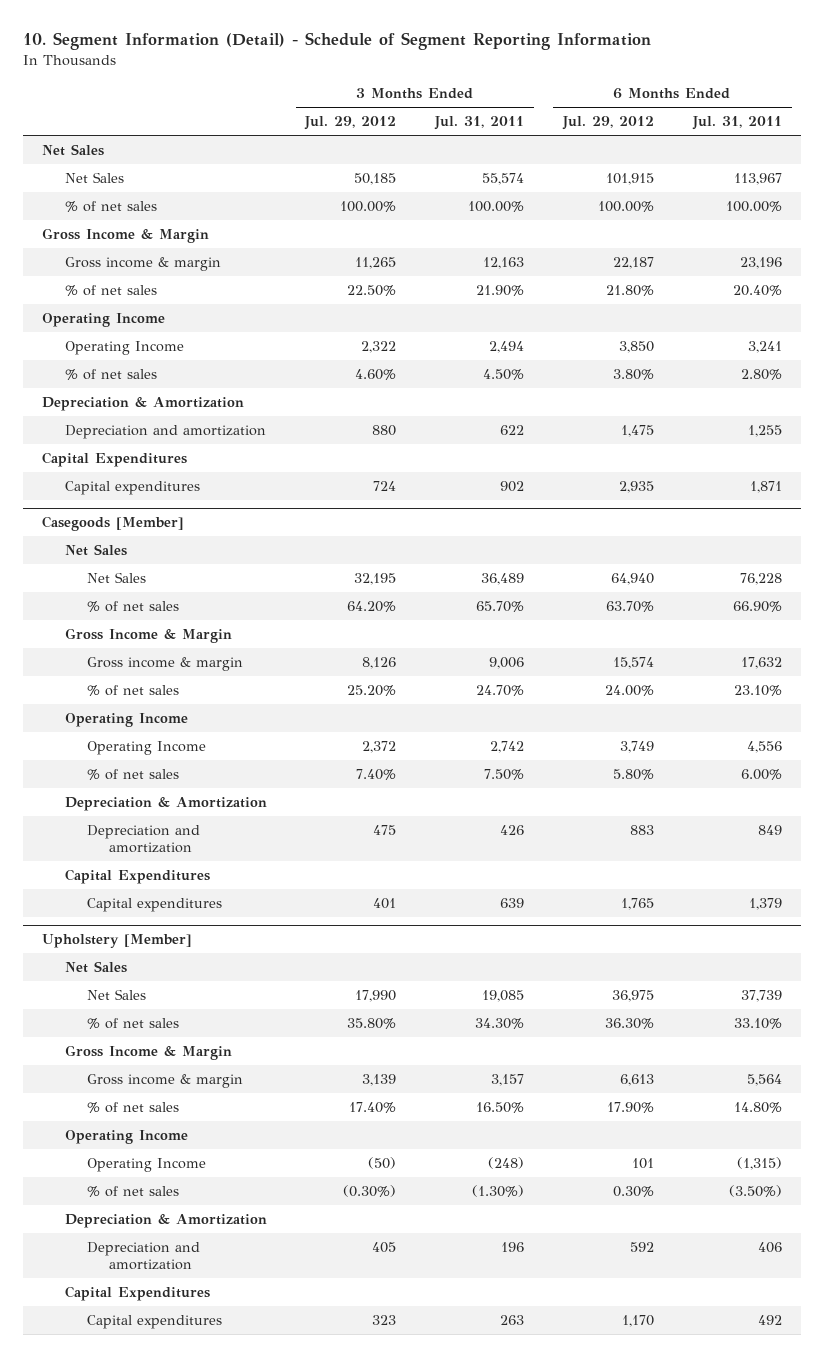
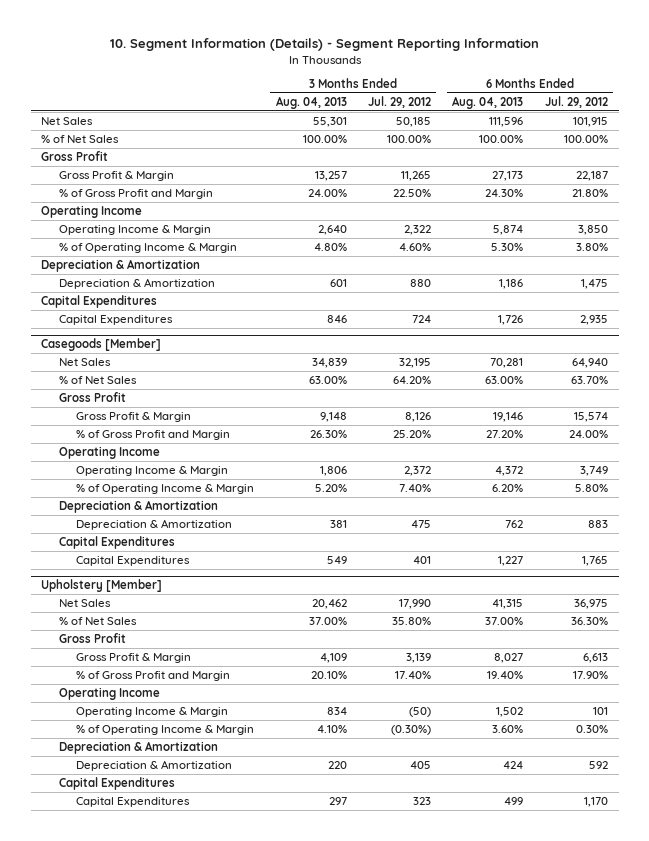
- 10. Segment Information (Detail) - Schedule of Segment Reporting Information
+ 10. Segment Information (Details) - Segment Reporting Information
- | 3 Months Ended Jul. 29, 2012 | 3 Months Ended Jul. 31, 2011 | 6 Months Ended Jul. 29, 2012 | 6 Months Ended Jul. 31, 2011
+ | 3 Months Ended Aug. 04, 2013 | 3 Months Ended Jul. 29, 2012 | 6 Months Ended Aug. 04, 2013 | 6 Months Ended Jul. 29, 2012
- Net Sales
- % of net sales | 100.00% | 100.00% | 100.00% | 100.00%
- Gross Income & Margin
- Gross income & margin | 11,265 | 12,163 | 22,187 | 23,196
- % of net sales | 22.50% | 21.90% | 21.80% | 20.40%
+ % of Net Sales | 100.00% | 100.00% | 100.00% | 100.00%
+ Gross Profit
+ Gross Profit & Margin | 13,257 | 11,265 | 27,173 | 22,187
+ % of Gross Profit and Margin | 24.00% | 22.50% | 24.30% | 21.80%
- Operating Income | 2,322 | 2,494 | 3,850 | 3,241
- % of net sales | 4.60% | 4.50% | 3.80% | 2.80%
+ Operating Income & Margin | 2,640 | 2,322 | 5,874 | 3,850
+ % of Operating Income & Margin | 4.80% | 4.60% | 5.30% | 3.80%
- Depreciation and amortization | 880 | 622 | 1,475 | 1,255
+ Depreciation & Amortization | 601 | 880 | 1,186 | 1,475
- Capital expenditures | 724 | 902 | 2,935 | 1,871
+ Capital Expenditures | 846 | 724 | 1,726 | 2,935
@ Casegoods [Member]
- Net Sales
- % of net sales | 64.20% | 65.70% | 63.70% | 66.90%
- Gross Income & Margin
- Gross income & margin | 8,126 | 9,006 | 15,574 | 17,632
- % of net sales | 25.20% | 24.70% | 24.00% | 23.10%
+ % of Net Sales | 63.00% | 64.20% | 63.00% | 63.70%
+ Gross Profit
+ Gross Profit & Margin | 9,148 | 8,126 | 19,146 | 15,574
+ % of Gross Profit and Margin | 26.30% | 25.20% | 27.20% | 24.00%
- Operating Income | 2,372 | 2,742 | 3,749 | 4,556
- % of net sales | 7.40% | 7.50% | 5.80% | 6.00%
+ Operating Income & Margin | 1,806 | 2,372 | 4,372 | 3,749
+ % of Operating Income & Margin | 5.20% | 7.40% | 6.20% | 5.80%
- Depreciation and amortization | 475 | 426 | 883 | 849
+ Depreciation & Amortization | 381 | 475 | 762 | 883
- Capital expenditures | 401 | 639 | 1,765 | 1,379
+ Capital Expenditures | 549 | 401 | 1,227 | 1,765
@ Upholstery [Member]
- Net Sales
- % of net sales | 35.80% | 34.30% | 36.30% | 33.10%
- Gross Income & Margin
- Gross income & margin | 3,139 | 3,157 | 6,613 | 5,564
- % of net sales | 17.40% | 16.50% | 17.90% | 14.80%
+ % of Net Sales | 37.00% | 35.80% | 37.00% | 36.30%
+ Gross Profit
+ Gross Profit & Margin | 4,109 | 3,139 | 8,027 | 6,613
+ % of Gross Profit and Margin | 20.10% | 17.40% | 19.40% | 17.90%
- Operating Income | (50) | (248) | 101 | (1,315)
- % of net sales | (0.30%) | (1.30%) | 0.30% | (3.50%)
+ Operating Income & Margin | 834 | (50) | 1,502 | 101
+ % of Operating Income & Margin | 4.10% | (0.30%) | 3.60% | 0.30%
- Depreciation and amortization | 405 | 196 | 592 | 406
+ Depreciation & Amortization | 220 | 405 | 424 | 592
- Capital expenditures | 323 | 263 | 1,170 | 492
+ Capital Expenditures | 297 | 323 | 499 | 1,170

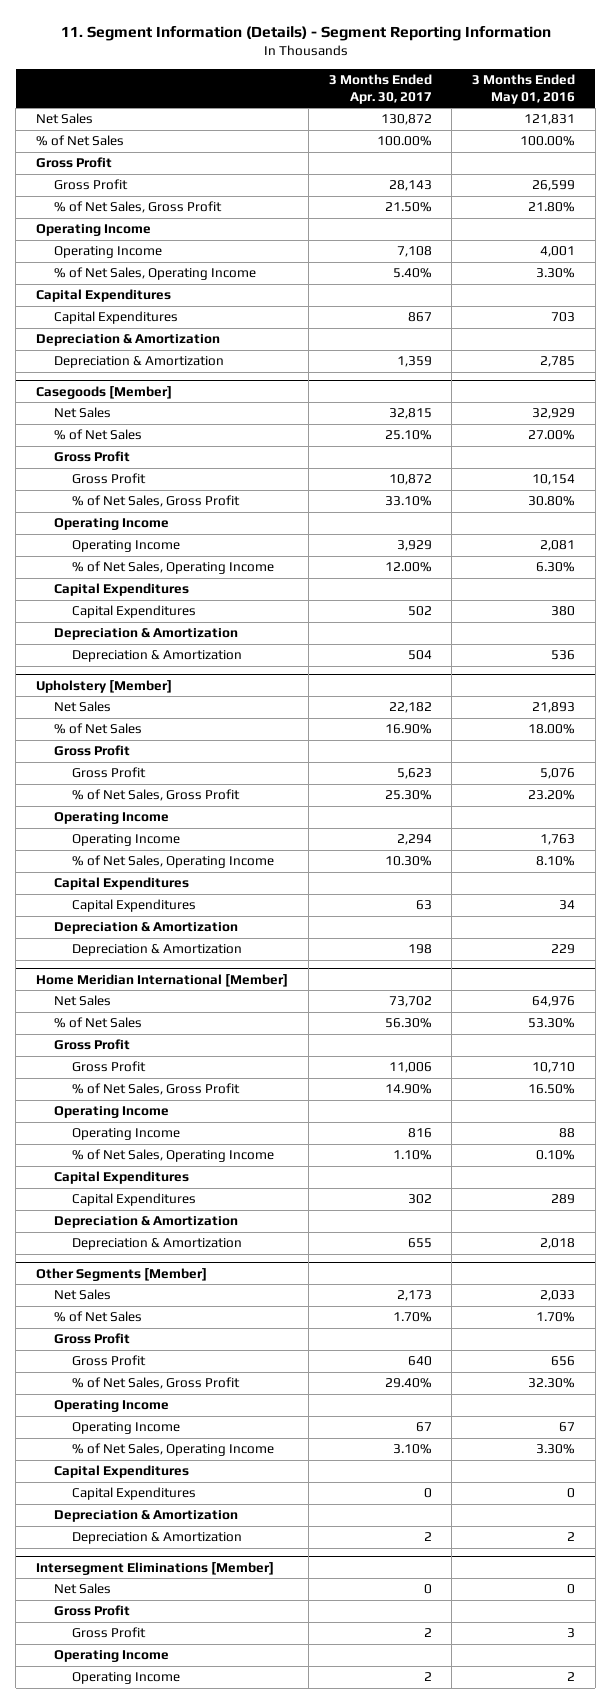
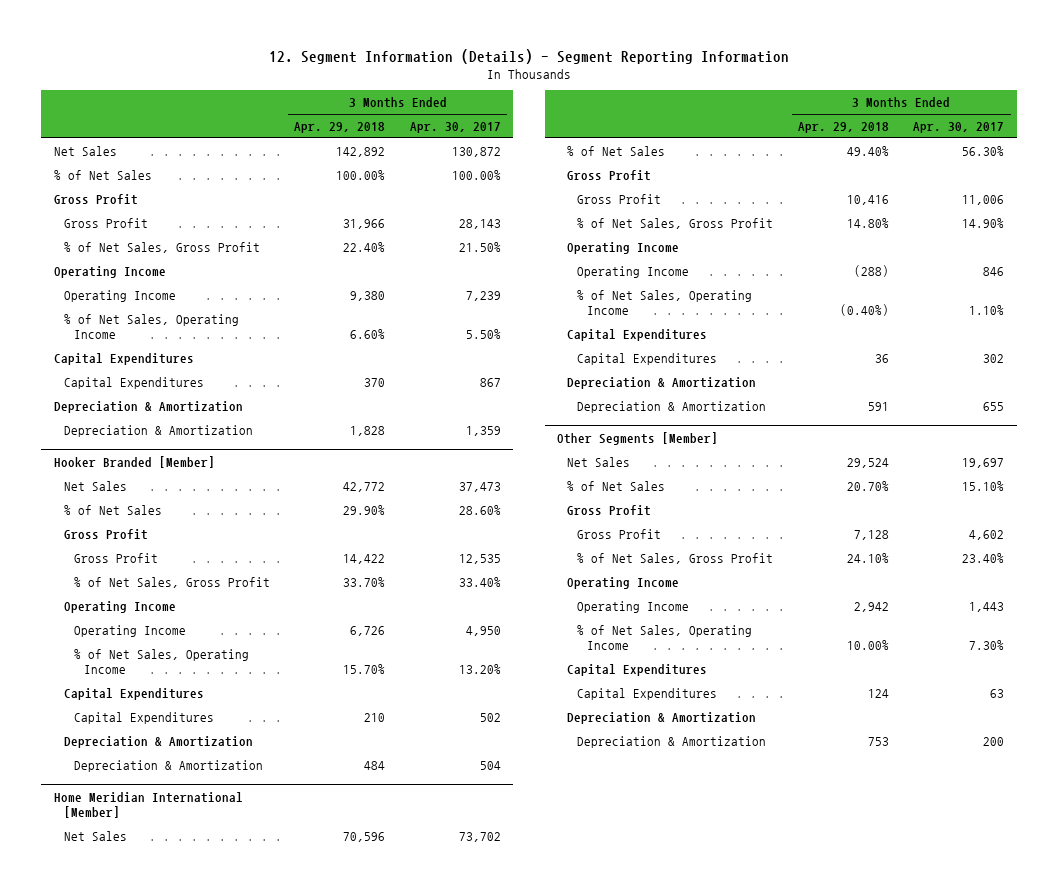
- 11. Segment Information (Details) - Segment Reporting Information
+ 12. Segment Information (Details) - Segment Reporting Information
- | 3 Months Ended Apr. 30, 2017 | 3 Months Ended May 01, 2016
+ | 3 Months Ended Apr. 29, 2018 | 3 Months Ended Apr. 30, 2017
- Operating Income | 7,108 | 4,001
- % of Net Sales, Operating Income | 5.40% | 3.30%
+ Operating Income | 9,380 | 7,239
+ % of Net Sales, Operating Income | 6.60% | 5.50%
- Casegoods [Member]
- Net Sales | 32,815 | 32,929
- % of Net Sales | 25.10% | 27.00%
+ Hooker Branded [Member]
+ Net Sales | 42,772 | 37,473
+ % of Net Sales | 29.90% | 28.60%
- Gross Profit | 10,872 | 10,154
- % of Net Sales, Gross Profit | 33.10% | 30.80%
+ Gross Profit | 14,422 | 12,535
+ % of Net Sales, Gross Profit | 33.70% | 33.40%
- Operating Income | 3,929 | 2,081
- % of Net Sales, Operating Income | 12.00% | 6.30%
+ Operating Income | 6,726 | 4,950
+ % of Net Sales, Operating Income | 15.70% | 13.20%
- Upholstery [Member]
- Net Sales | 22,182 | 21,893
- % of Net Sales | 16.90% | 18.00%
- Gross Profit
- Gross Profit | 5,623 | 5,076
- % of Net Sales, Gross Profit | 25.30% | 23.20%
- Operating Income
- Operating Income | 2,294 | 1,763
- % of Net Sales, Operating Income | 10.30% | 8.10%
- Capital Expenditures
- Capital Expenditures | 63 | 34
- Depreciation & Amortization
- Depreciation & Amortization | 198 | 229
@ Home Meridian International [Member]
- Operating Income | 816 | 88
+ Operating Income | (288) | 846
@ Other Segments [Member]
- Net Sales | 2,173 | 2,033
- % of Net Sales | 1.70% | 1.70%
+ Net Sales | 29,524 | 19,697
+ % of Net Sales | 20.70% | 15.10%
- Gross Profit | 640 | 656
- % of Net Sales, Gross Profit | 29.40% | 32.30%
+ Gross Profit | 7,128 | 4,602
+ % of Net Sales, Gross Profit | 24.10% | 23.40%
- Operating Income | 67 | 67
- % of Net Sales, Operating Income | 3.10% | 3.30%
+ Operating Income | 2,942 | 1,443
+ % of Net Sales, Operating Income | 10.00% | 7.30%
- Capital Expenditures | 0 | 0
+ Capital Expenditures | 124 | 63
- Depreciation & Amortization | 2 | 2
- Intersegment Eliminations [Member]
- Net Sales | 0 | 0
- Gross Profit
- Gross Profit | 2 | 3
- Operating Income
- Operating Income | 2 | 2
@ Other Segments [Member]
+ Depreciation & Amortization | 753 | 200

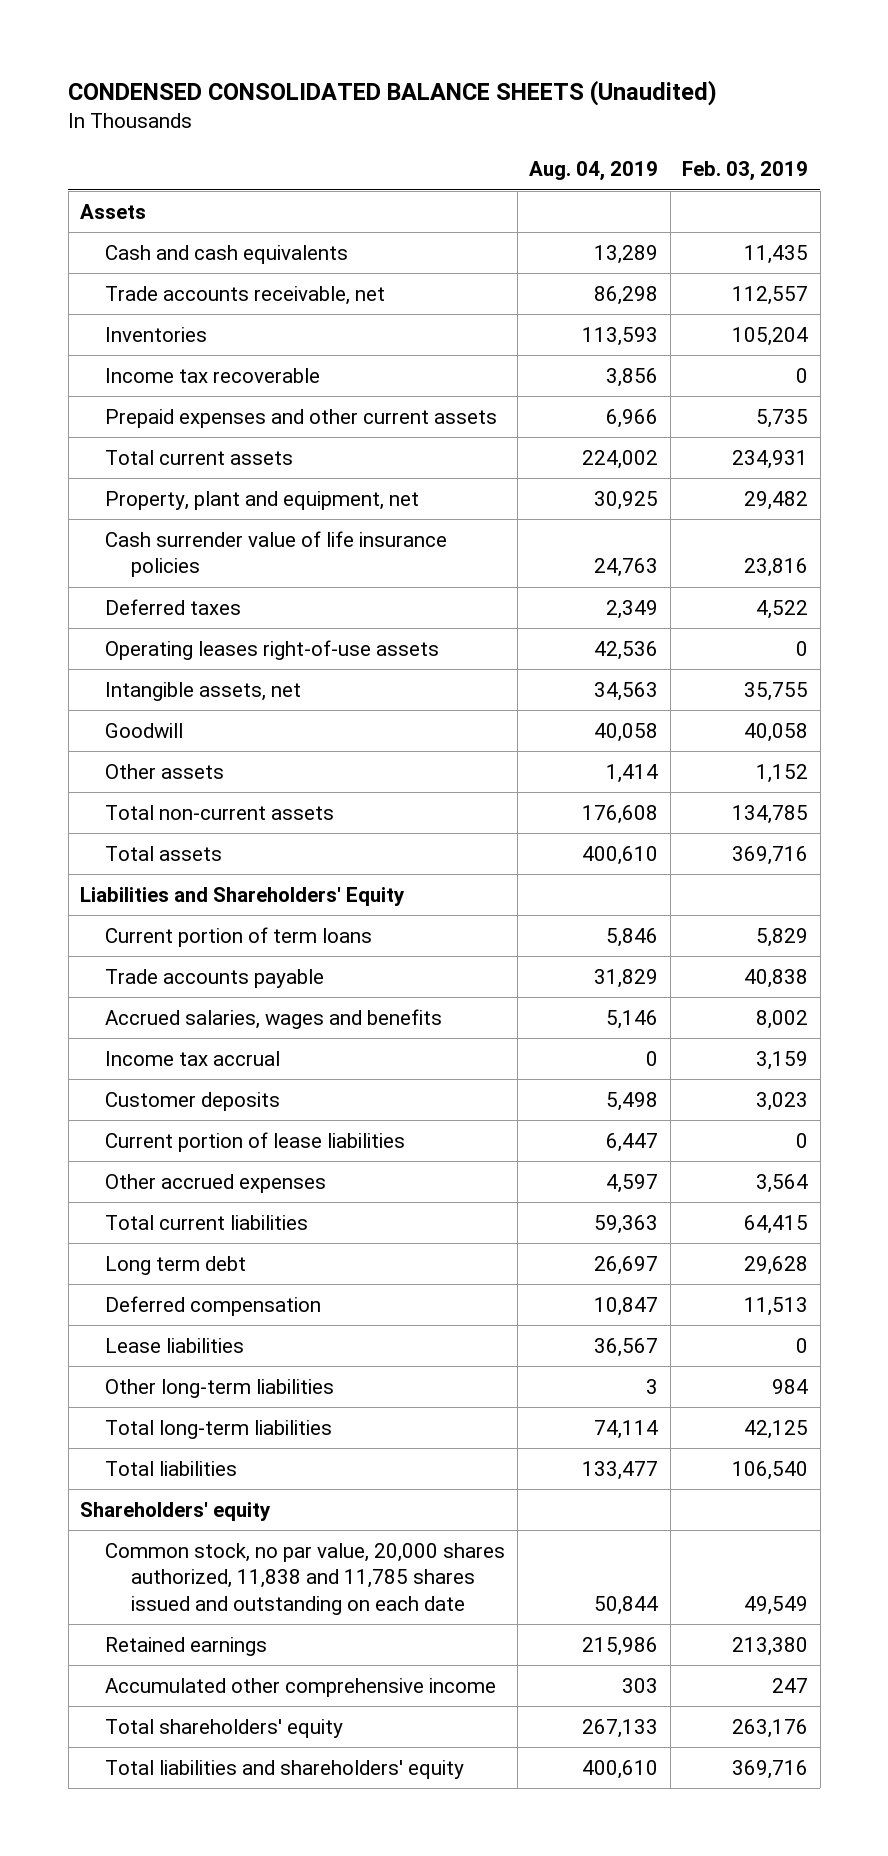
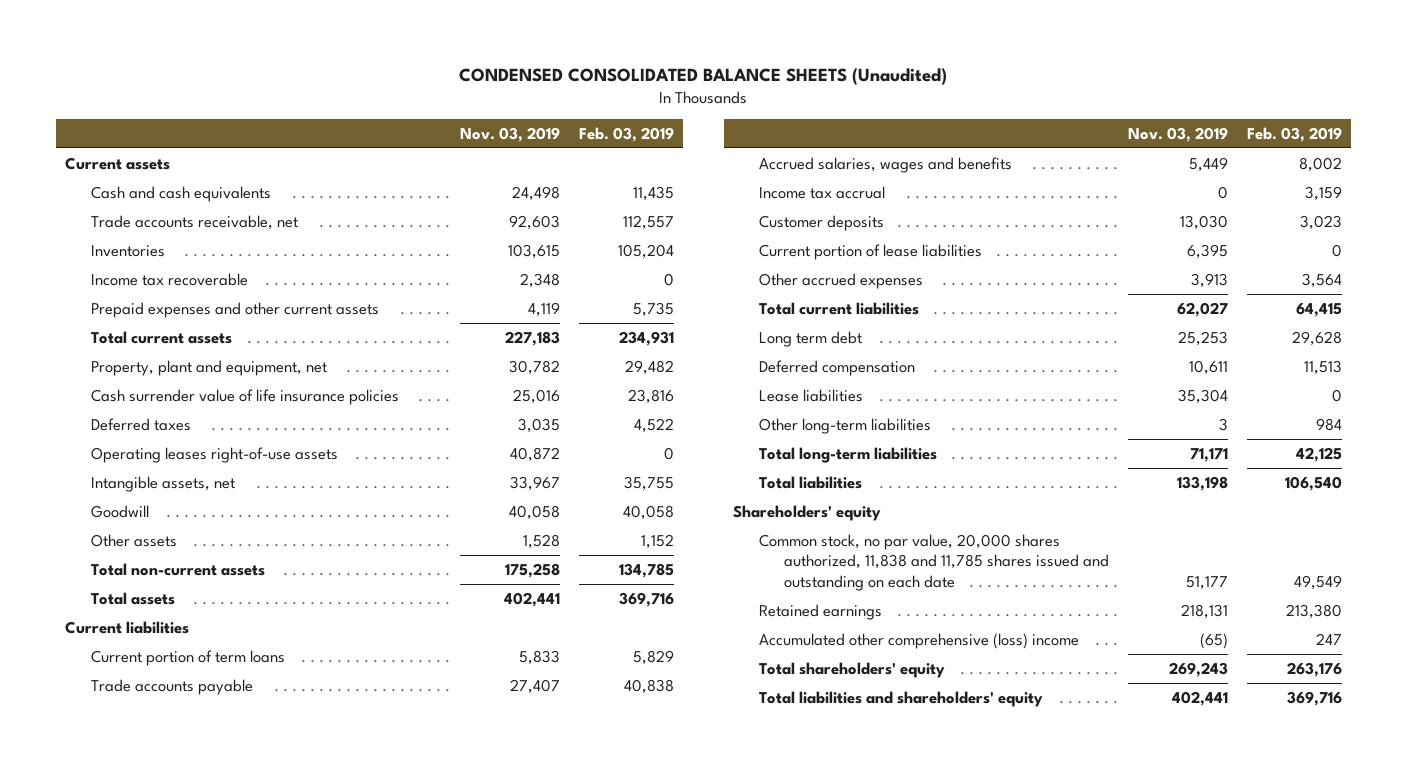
- | Aug. 04, 2019 | Feb. 03, 2019
+ | Nov. 03, 2019 | Feb. 03, 2019
- Assets
+ Current assets
- Liabilities and Shareholders' Equity
+ Current liabilities
- Accumulated other comprehensive income | 303 | 247
+ Accumulated other comprehensive (loss) income | (65) | 247

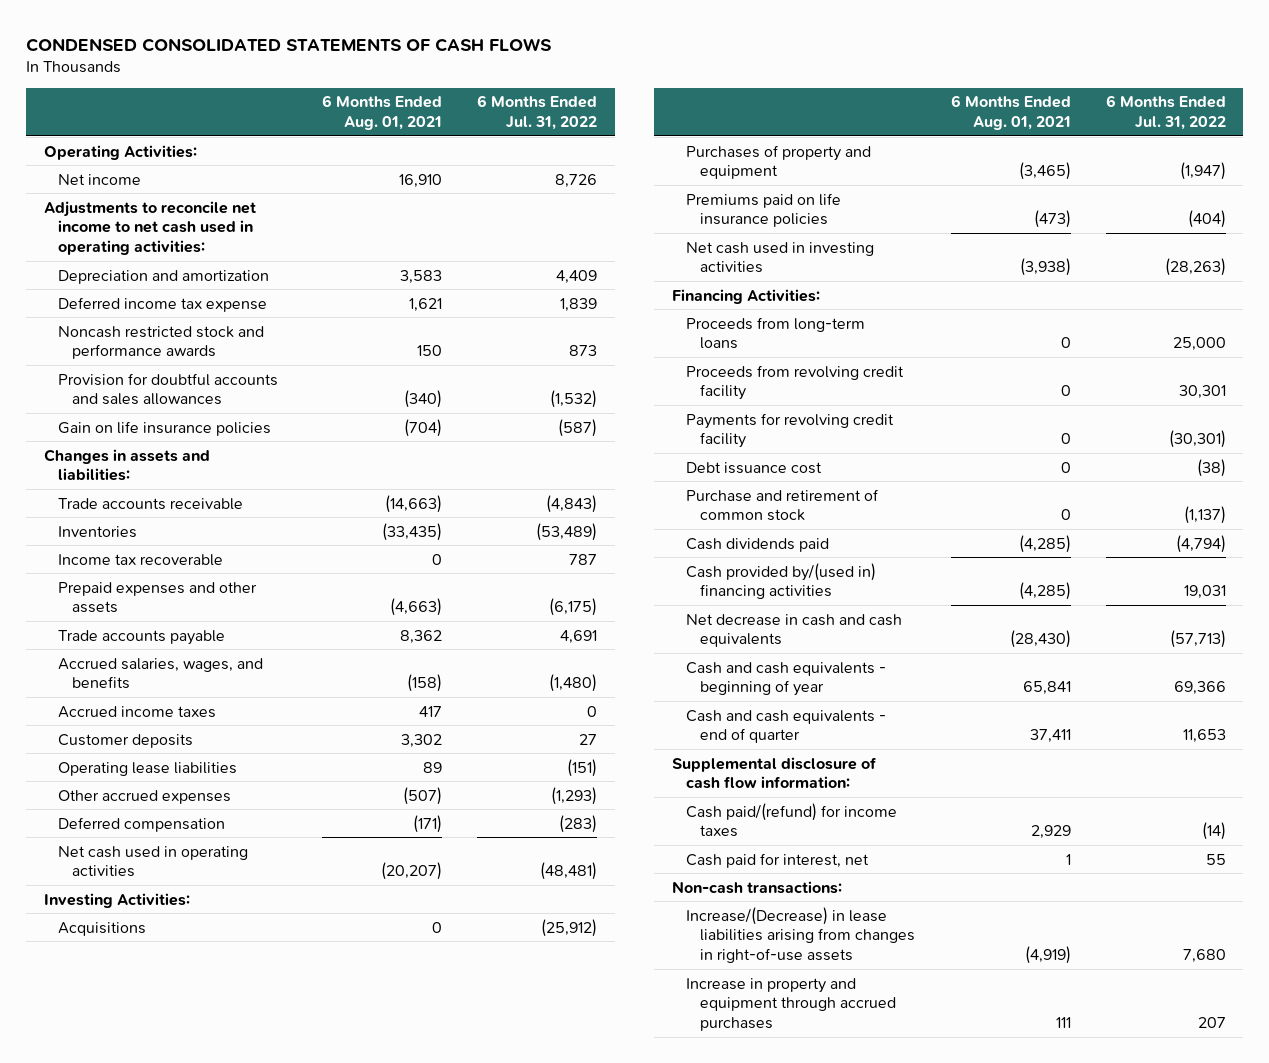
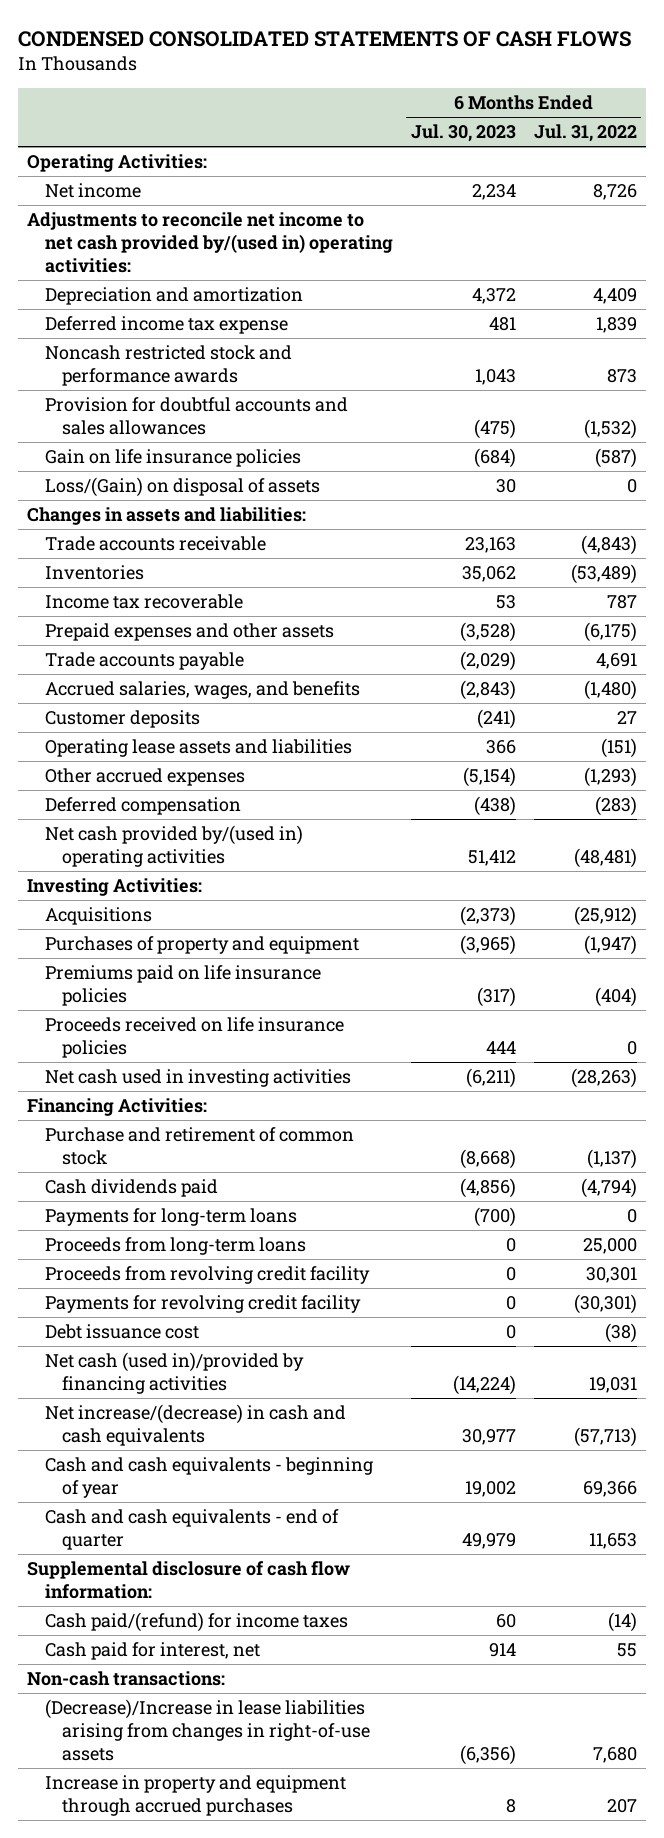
- | 6 Months Ended Aug. 01, 2021 | 6 Months Ended Jul. 31, 2022
+ | 6 Months Ended Jul. 30, 2023 | 6 Months Ended Jul. 31, 2022
- Adjustments to reconcile net income to net cash used in operating activities:
+ Adjustments to reconcile net income to net cash provided by/(used in) operating activities:
+ Loss/(Gain) on disposal of assets | 30 | 0
- Accrued income taxes | 417 | 0
- Operating lease liabilities | 89 | (151)
+ Operating lease assets and liabilities | 366 | (151)
- Net cash used in operating activities | (20,207) | (48,481)
+ Net cash provided by/(used in) operating activities | 51,412 | (48,481)
+ Proceeds received on life insurance policies | 444 | 0
moved up: Purchase and retirement of common stock | (8,668) | (1,137)
moved up: Cash dividends paid | (4,856) | (4,794)
+ Payments for long-term loans | (700) | 0
- Cash provided by/(used in) financing activities | (4,285) | 19,031
- Net decrease in cash and cash equivalents | (28,430) | (57,713)
+ Net cash (used in)/provided by financing activities | (14,224) | 19,031
+ Net increase/(decrease) in cash and cash equivalents | 30,977 | (57,713)
- Increase/(Decrease) in lease liabilities arising from changes in right-of-use assets | (4,919) | 7,680
+ (Decrease)/Increase in lease liabilities arising from changes in right-of-use assets | (6,356) | 7,680

